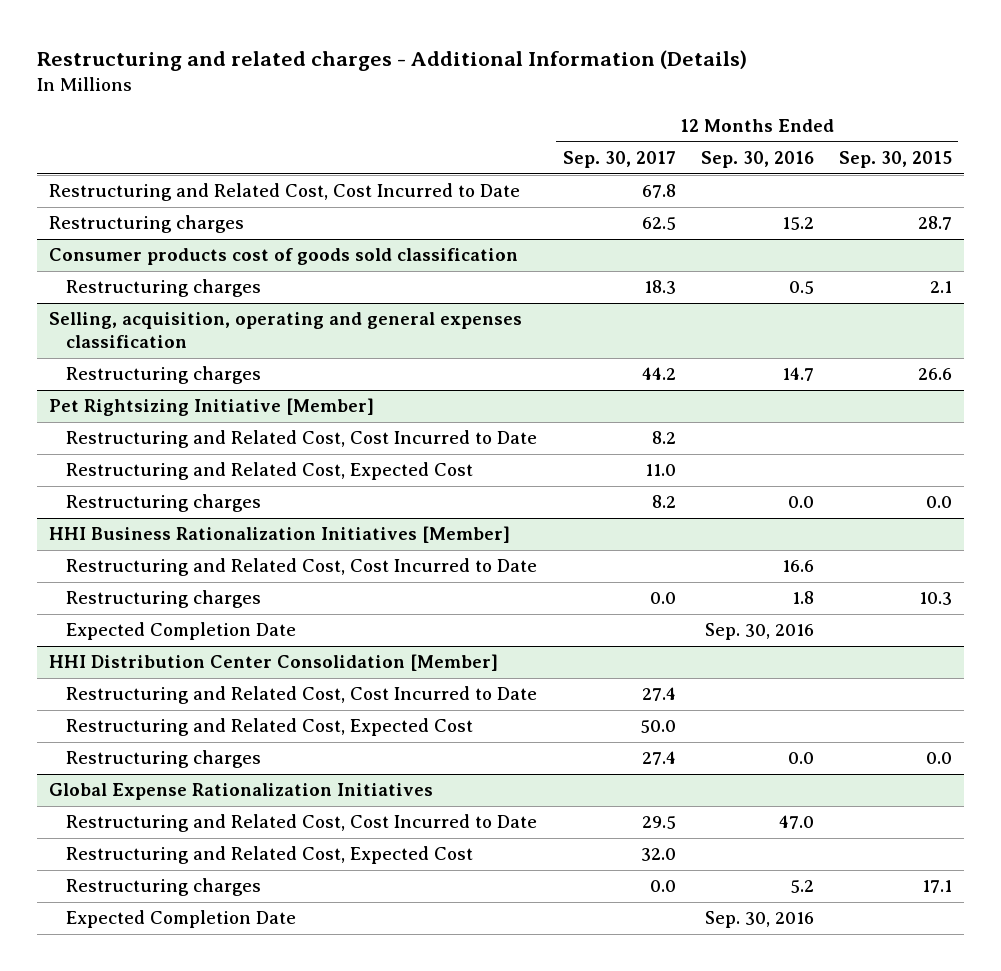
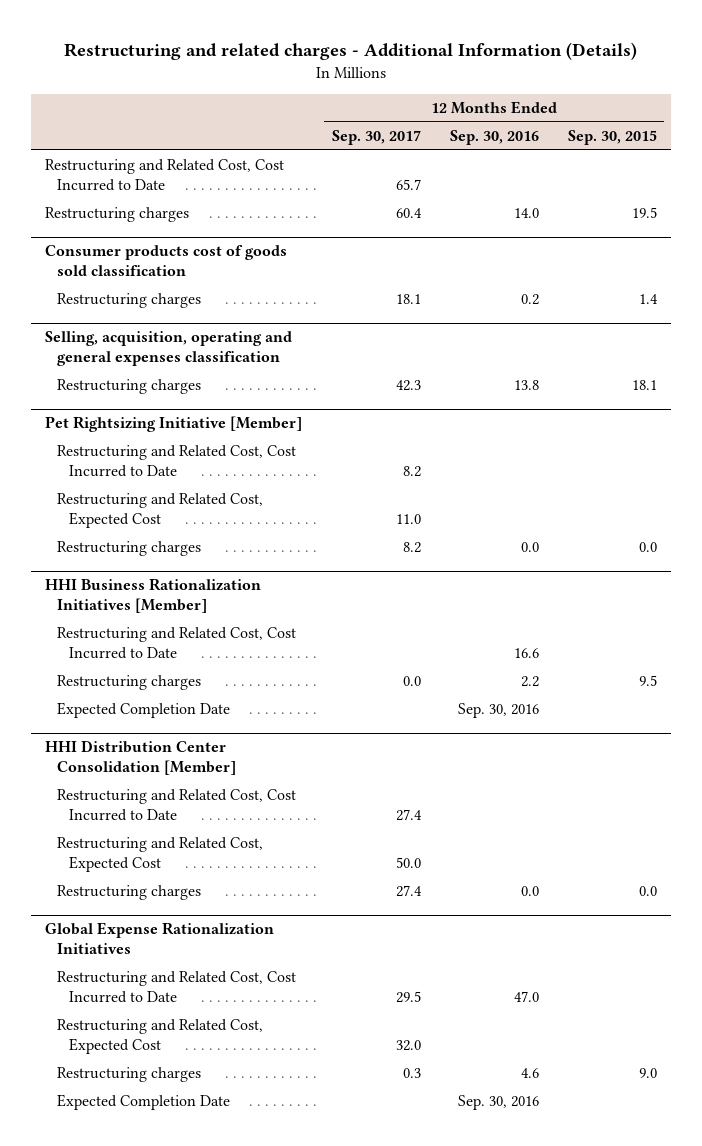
- Restructuring and Related Cost, Cost Incurred to Date | 67.8 | |
- Restructuring charges | 62.5 | 15.2 | 28.7
+ Restructuring and Related Cost, Cost Incurred to Date | 65.7 | |
+ Restructuring charges | 60.4 | 14.0 | 19.5
@ Consumer products cost of goods sold classification
- Restructuring charges | 18.3 | 0.5 | 2.1
+ Restructuring charges | 18.1 | 0.2 | 1.4
@ Selling, acquisition, operating and general expenses classification
- Restructuring charges | 44.2 | 14.7 | 26.6
+ Restructuring charges | 42.3 | 13.8 | 18.1
@ HHI Business Rationalization Initiatives [Member]
- Restructuring charges | 0.0 | 1.8 | 10.3
+ Restructuring charges | 0.0 | 2.2 | 9.5
@ Global Expense Rationalization Initiatives
- Restructuring charges | 0.0 | 5.2 | 17.1
+ Restructuring charges | 0.3 | 4.6 | 9.0

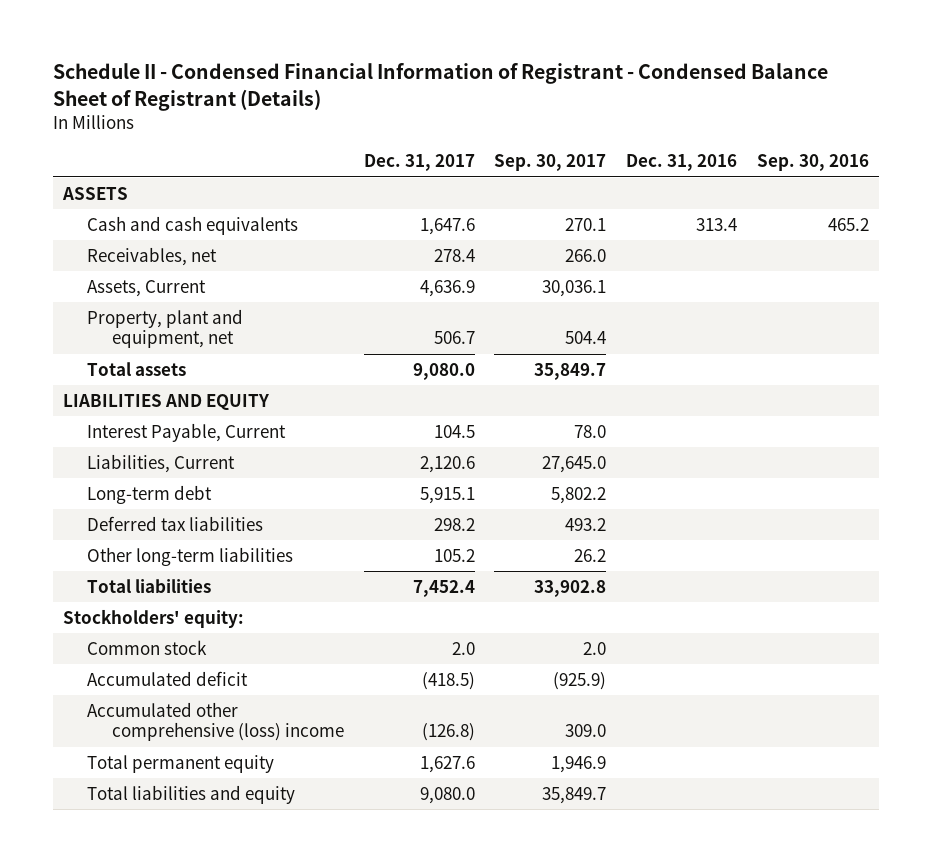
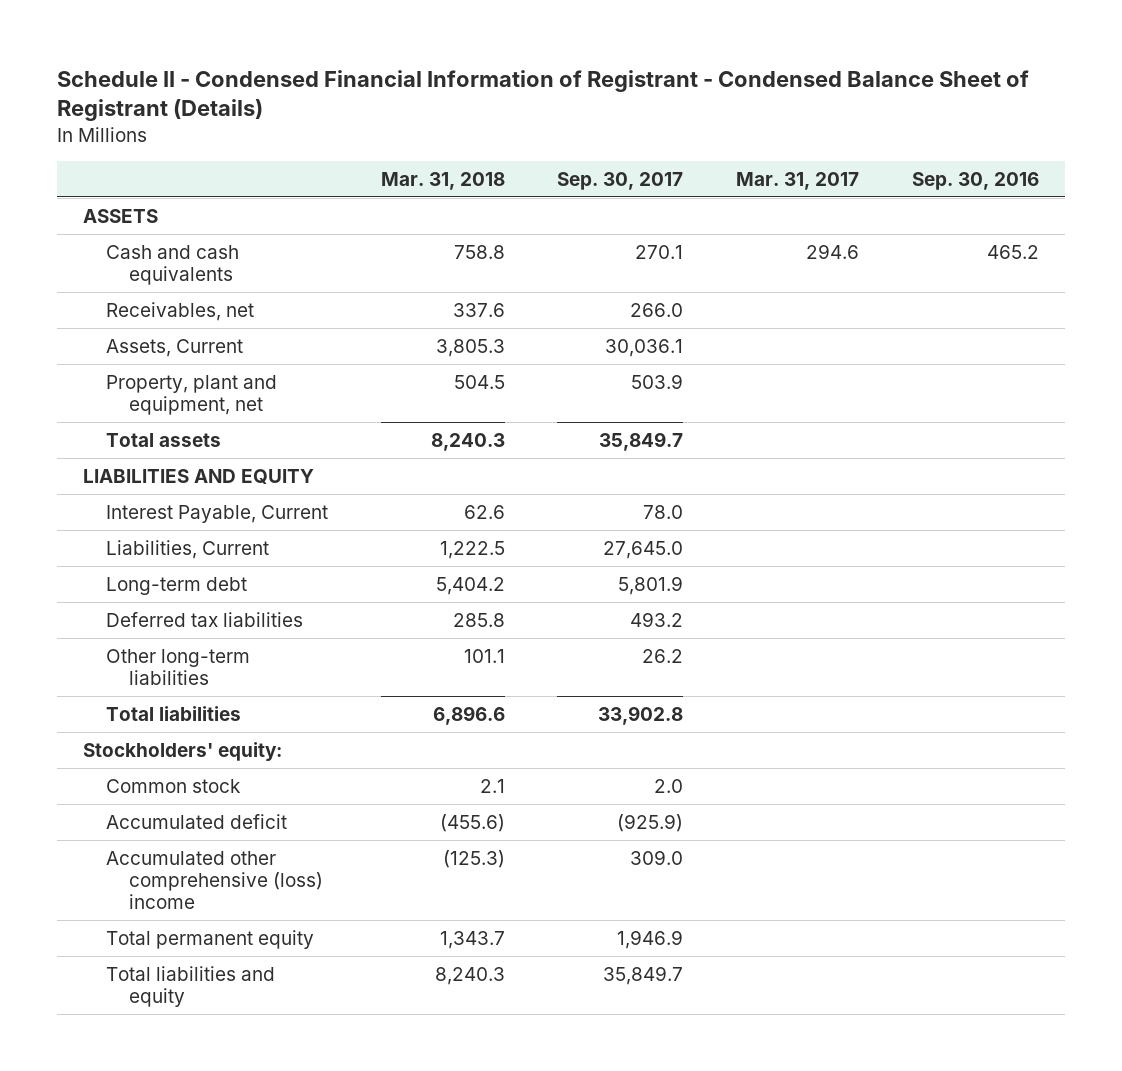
- | Dec. 31, 2017 | Sep. 30, 2017 | Dec. 31, 2016 | Sep. 30, 2016
+ | Mar. 31, 2018 | Sep. 30, 2017 | Mar. 31, 2017 | Sep. 30, 2016
- Property, plant and equipment, net | 506.7 | 504.4 | |
+ Property, plant and equipment, net | 504.5 | 503.9 | |
- Long-term debt | 5,915.1 | 5,802.2 | |
+ Long-term debt | 5,404.2 | 5,801.9 | |

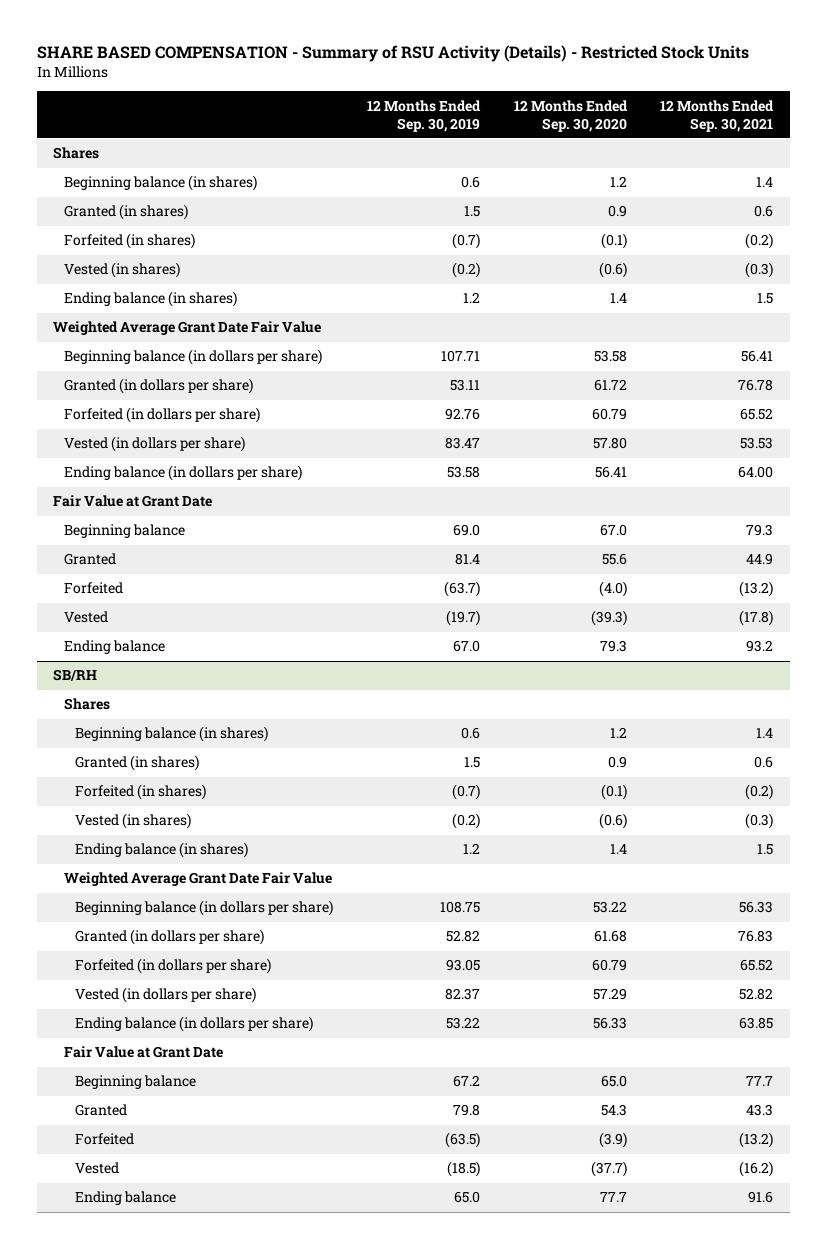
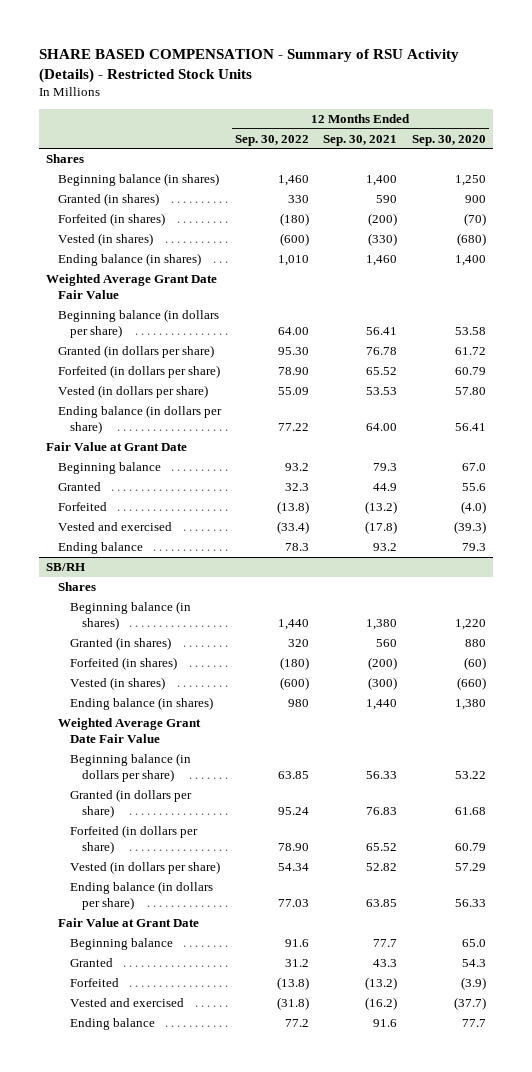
- | 12 Months Ended Sep. 30, 2019 | 12 Months Ended Sep. 30, 2020 | 12 Months Ended Sep. 30, 2021
+ | 12 Months Ended Sep. 30, 2022 | 12 Months Ended Sep. 30, 2021 | 12 Months Ended Sep. 30, 2020
- Beginning balance (in shares) | 0.6 | 1.2 | 1.4
- Granted (in shares) | 1.5 | 0.9 | 0.6
- Forfeited (in shares) | (0.7) | (0.1) | (0.2)
- Vested (in shares) | (0.2) | (0.6) | (0.3)
- Ending balance (in shares) | 1.2 | 1.4 | 1.5
+ Beginning balance (in shares) | 1,460 | 1,400 | 1,250
+ Granted (in shares) | 330 | 590 | 900
+ Forfeited (in shares) | (180) | (200) | (70)
+ Vested (in shares) | (600) | (330) | (680)
+ Ending balance (in shares) | 1,010 | 1,460 | 1,400
- Vested | (19.7) | (39.3) | (17.8)
+ Vested and exercised | (33.4) | (17.8) | (39.3)
@ SB/RH
- Beginning balance (in shares) | 0.6 | 1.2 | 1.4
- Granted (in shares) | 1.5 | 0.9 | 0.6
- Forfeited (in shares) | (0.7) | (0.1) | (0.2)
- Vested (in shares) | (0.2) | (0.6) | (0.3)
- Ending balance (in shares) | 1.2 | 1.4 | 1.5
+ Beginning balance (in shares) | 1,440 | 1,380 | 1,220
+ Granted (in shares) | 320 | 560 | 880
+ Forfeited (in shares) | (180) | (200) | (60)
+ Vested (in shares) | (600) | (300) | (660)
+ Ending balance (in shares) | 980 | 1,440 | 1,380
- Vested | (18.5) | (37.7) | (16.2)
+ Vested and exercised | (31.8) | (16.2) | (37.7)

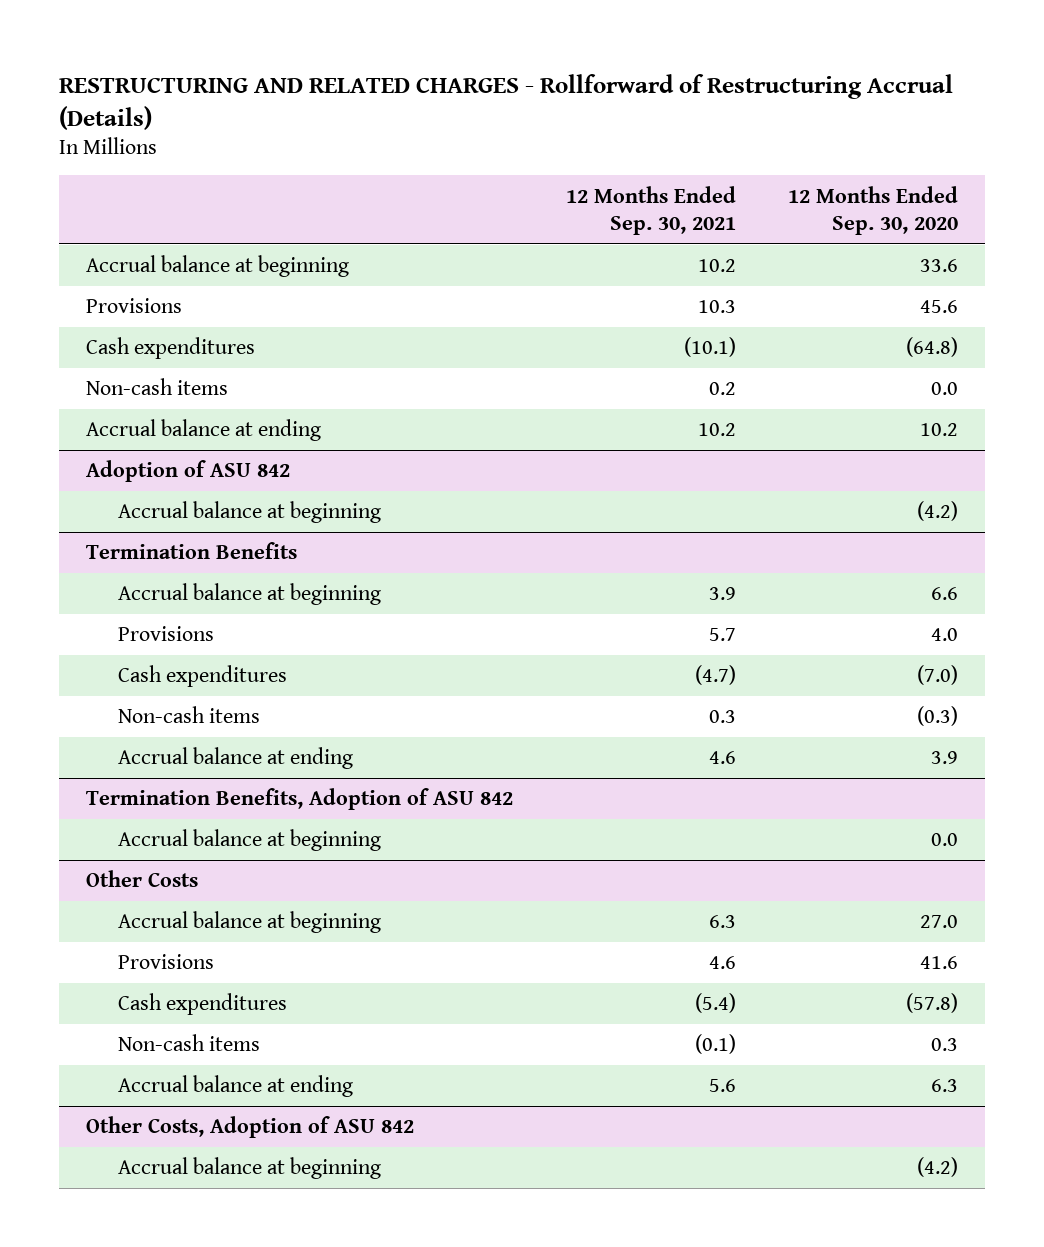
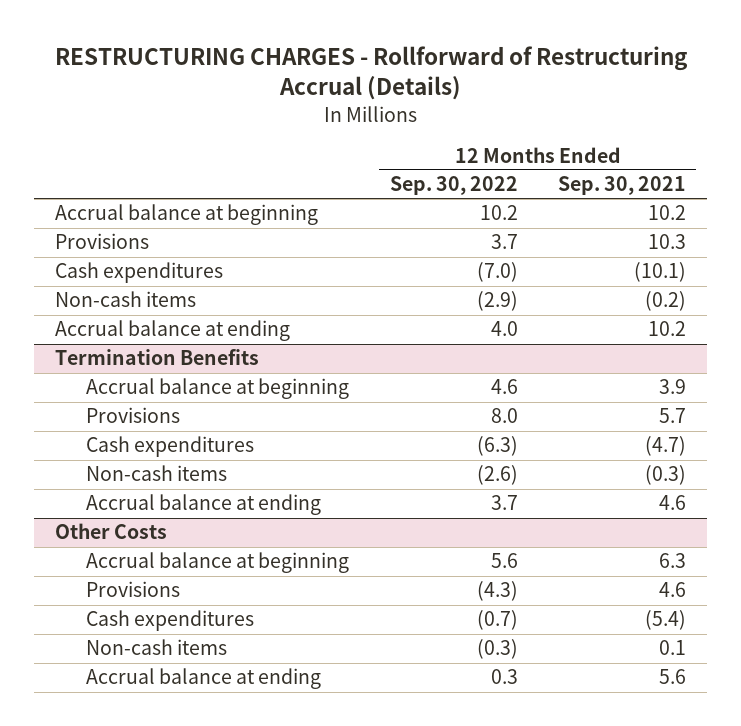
- RESTRUCTURING AND RELATED CHARGES - Rollforward of Restructuring Accrual (Details)
+ RESTRUCTURING CHARGES - Rollforward of Restructuring Accrual (Details)
- | 12 Months Ended Sep. 30, 2021 | 12 Months Ended Sep. 30, 2020
+ | 12 Months Ended Sep. 30, 2022 | 12 Months Ended Sep. 30, 2021
- Non-cash items | 0.2 | 0.0
+ Non-cash items | (2.9) | (0.2)
- Adoption of ASU 842
- Accrual balance at beginning | | (4.2)
@ Termination Benefits
- Non-cash items | 0.3 | (0.3)
+ Non-cash items | (2.6) | (0.3)
- Termination Benefits, Adoption of ASU 842
- Accrual balance at beginning | | 0.0
@ Other Costs
- Non-cash items | (0.1) | 0.3
+ Non-cash items | (0.3) | 0.1
- Other Costs, Adoption of ASU 842
- Accrual balance at beginning | | (4.2)

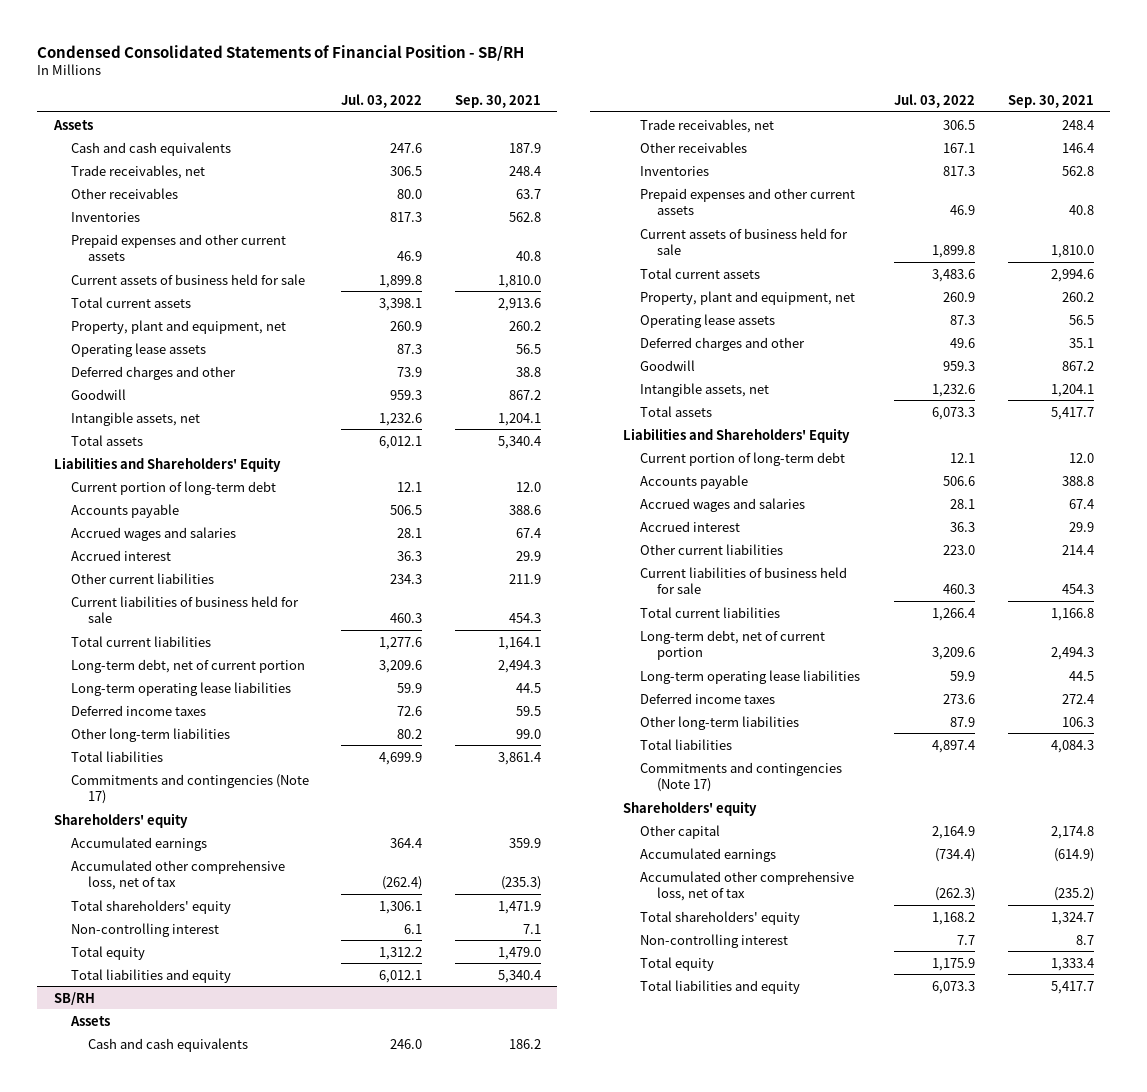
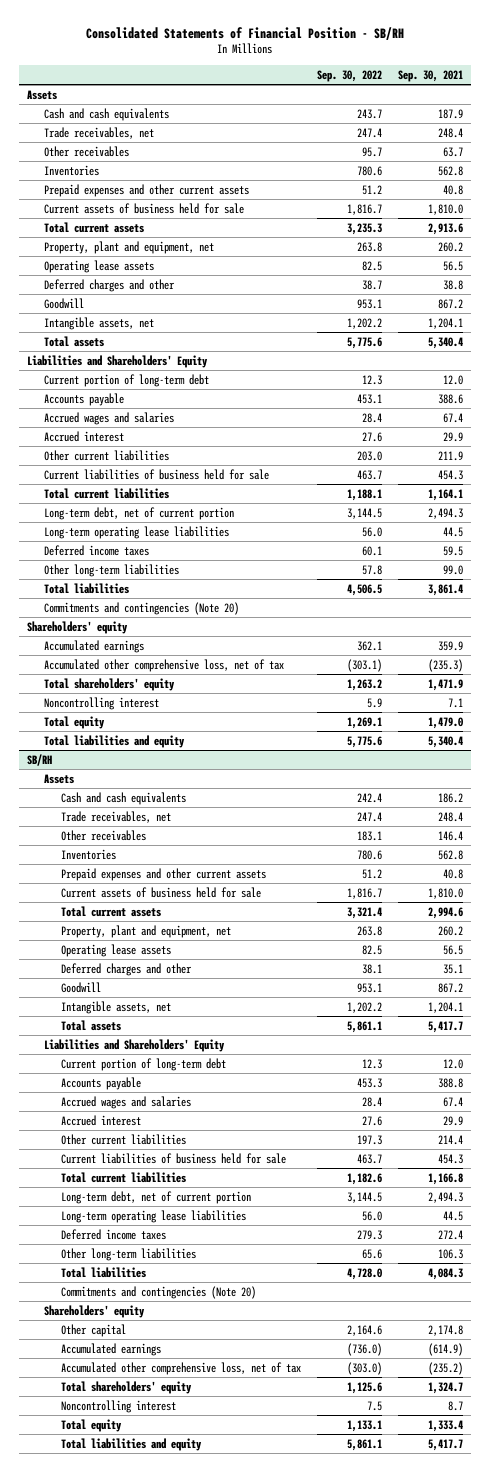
- Condensed Consolidated Statements of Financial Position - SB/RH
+ Consolidated Statements of Financial Position - SB/RH
- | Jul. 03, 2022 | Sep. 30, 2021
+ | Sep. 30, 2022 | Sep. 30, 2021
- Commitments and contingencies (Note 17)
+ Commitments and contingencies (Note 20)
- Non-controlling interest | 6.1 | 7.1
+ Noncontrolling interest | 5.9 | 7.1
@ SB/RH
- Commitments and contingencies (Note 17)
+ Commitments and contingencies (Note 20)
- Non-controlling interest | 7.7 | 8.7
+ Noncontrolling interest | 7.5 | 8.7

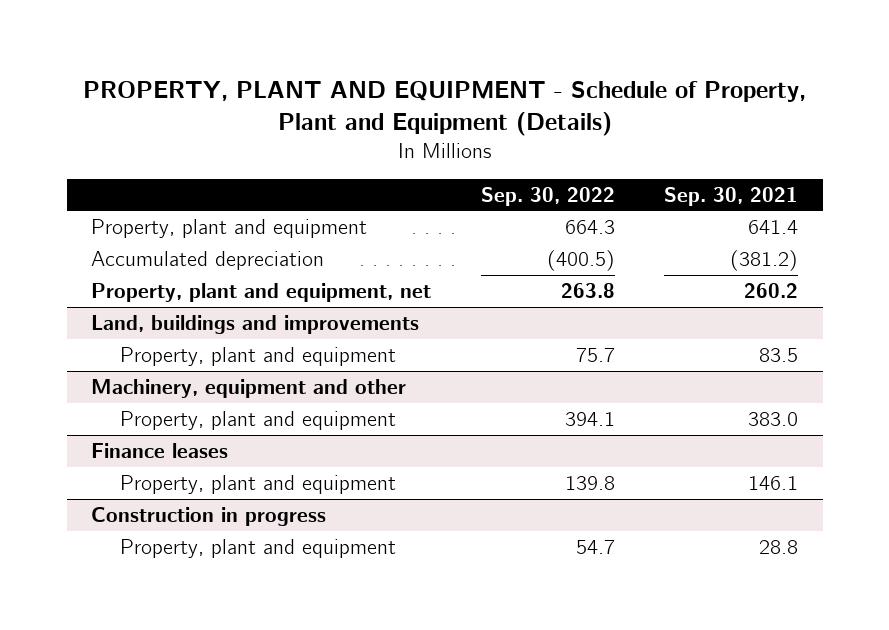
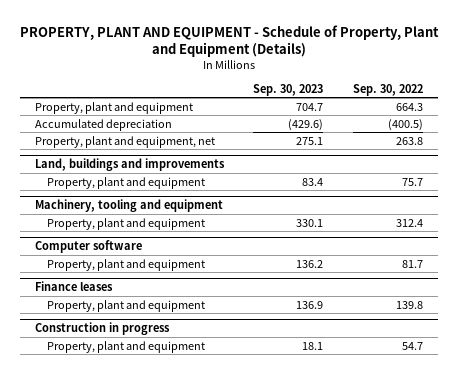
- | Sep. 30, 2022 | Sep. 30, 2021
+ | Sep. 30, 2023 | Sep. 30, 2022
- Machinery, equipment and other
- Property, plant and equipment | 394.1 | 383.0
+ Machinery, tooling and equipment
+ Property, plant and equipment | 330.1 | 312.4
+ Computer software
+ Property, plant and equipment | 136.2 | 81.7

